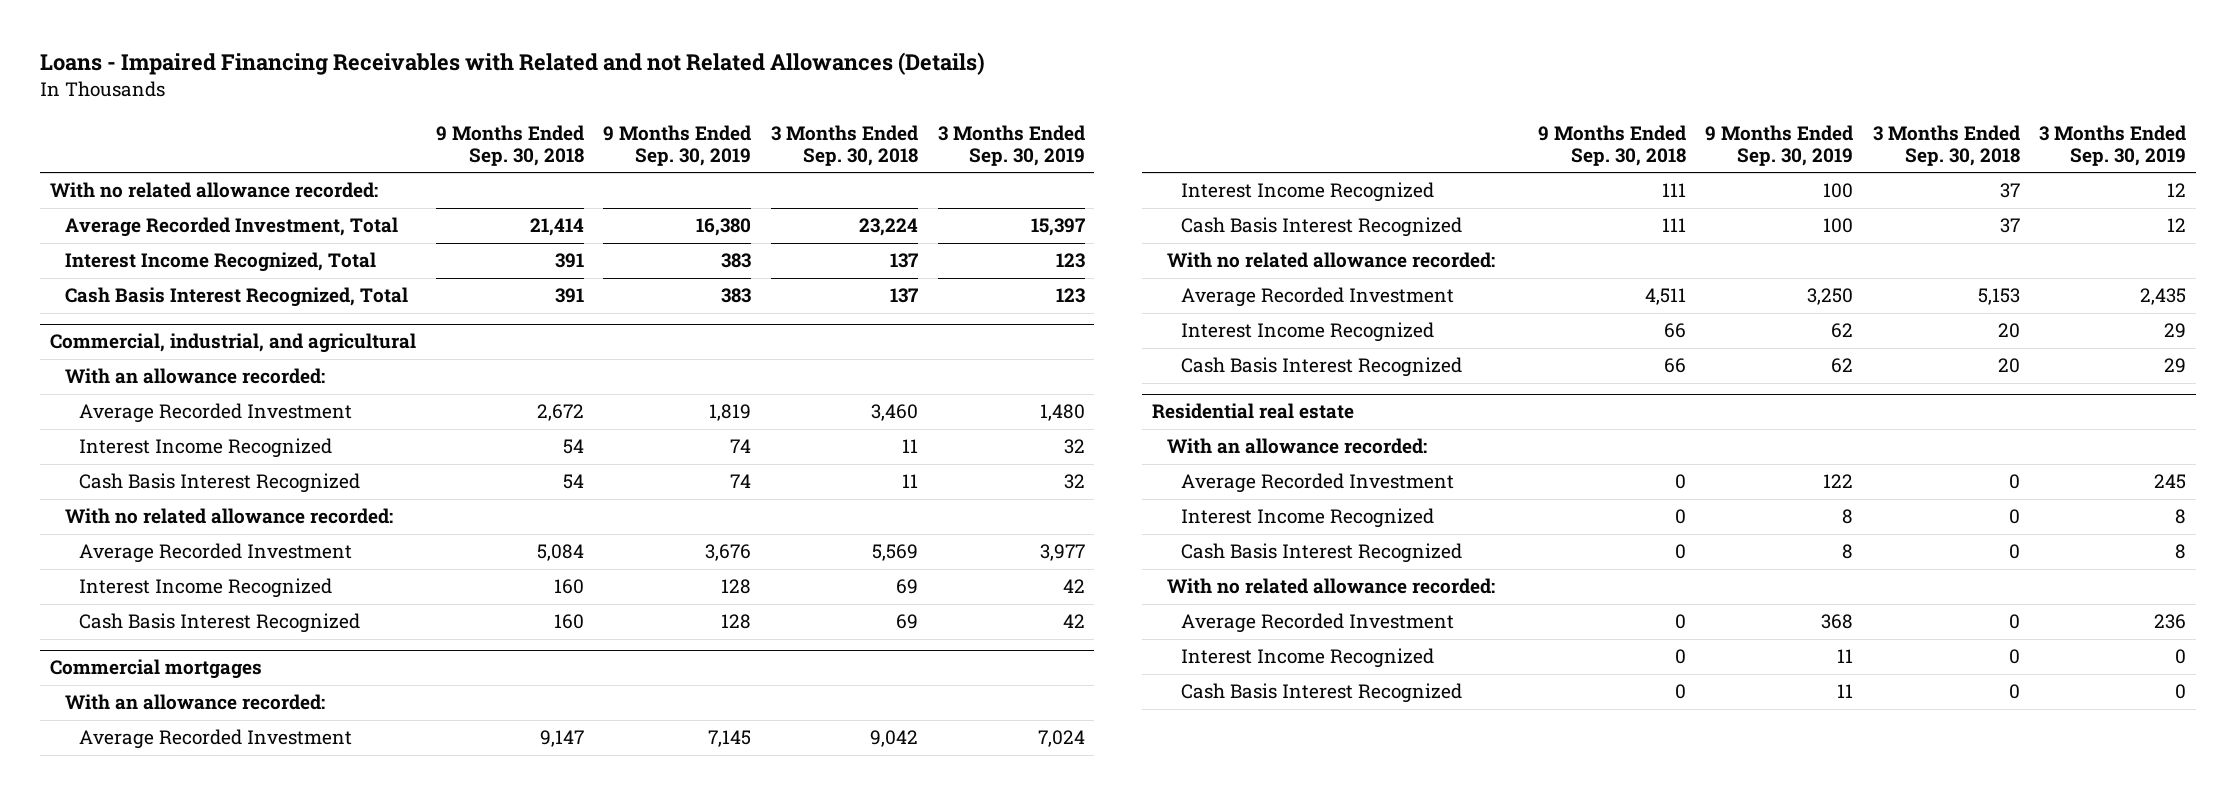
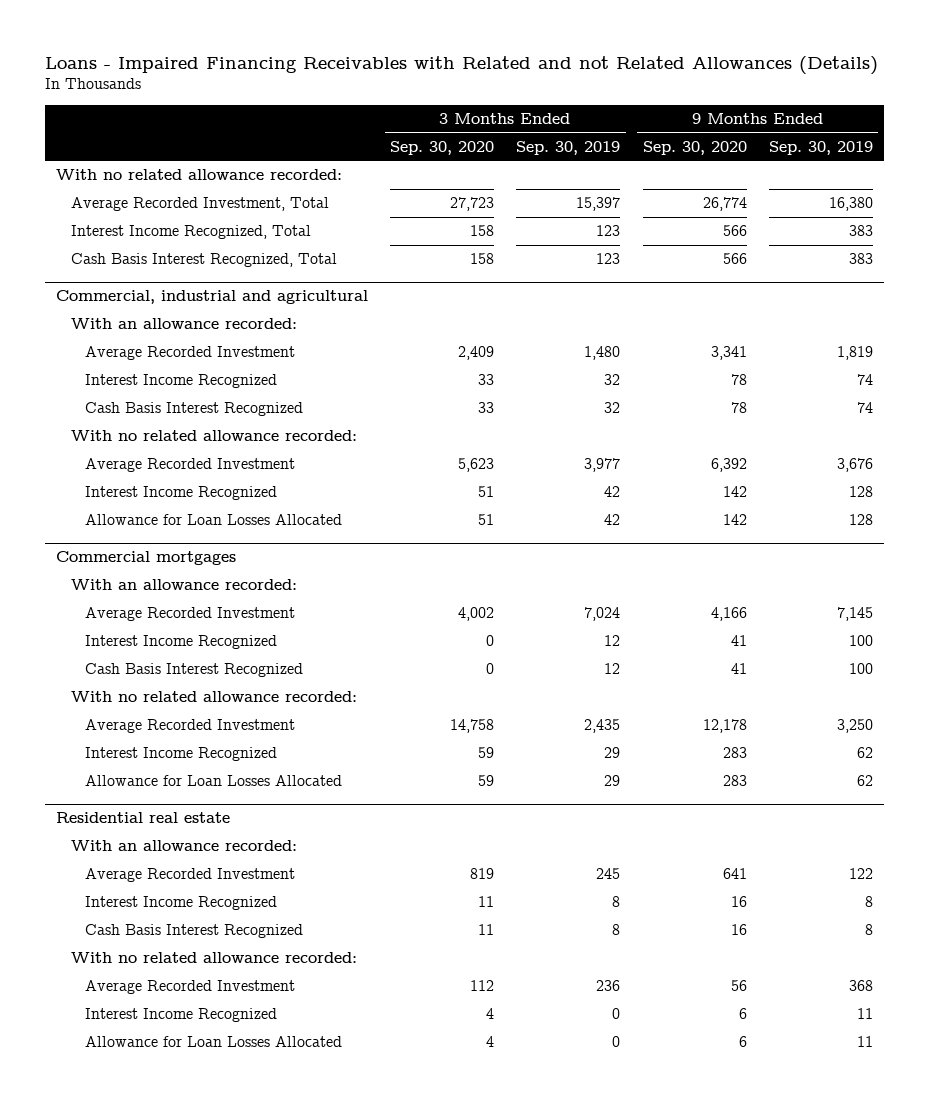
- | 9 Months Ended Sep. 30, 2018 | 9 Months Ended Sep. 30, 2019 | 3 Months Ended Sep. 30, 2018 | 3 Months Ended Sep. 30, 2019
+ | 3 Months Ended Sep. 30, 2020 | 3 Months Ended Sep. 30, 2019 | 9 Months Ended Sep. 30, 2020 | 9 Months Ended Sep. 30, 2019
- Commercial, industrial, and agricultural
+ Commercial, industrial and agricultural
- Cash Basis Interest Recognized | 160 | 128 | 69 | 42
+ Allowance for Loan Losses Allocated | 51 | 42 | 142 | 128
@ Commercial mortgages
- Cash Basis Interest Recognized | 66 | 62 | 20 | 29
+ Allowance for Loan Losses Allocated | 59 | 29 | 283 | 62
@ Residential real estate
- Cash Basis Interest Recognized | 0 | 11 | 0 | 0
+ Allowance for Loan Losses Allocated | 4 | 0 | 6 | 11

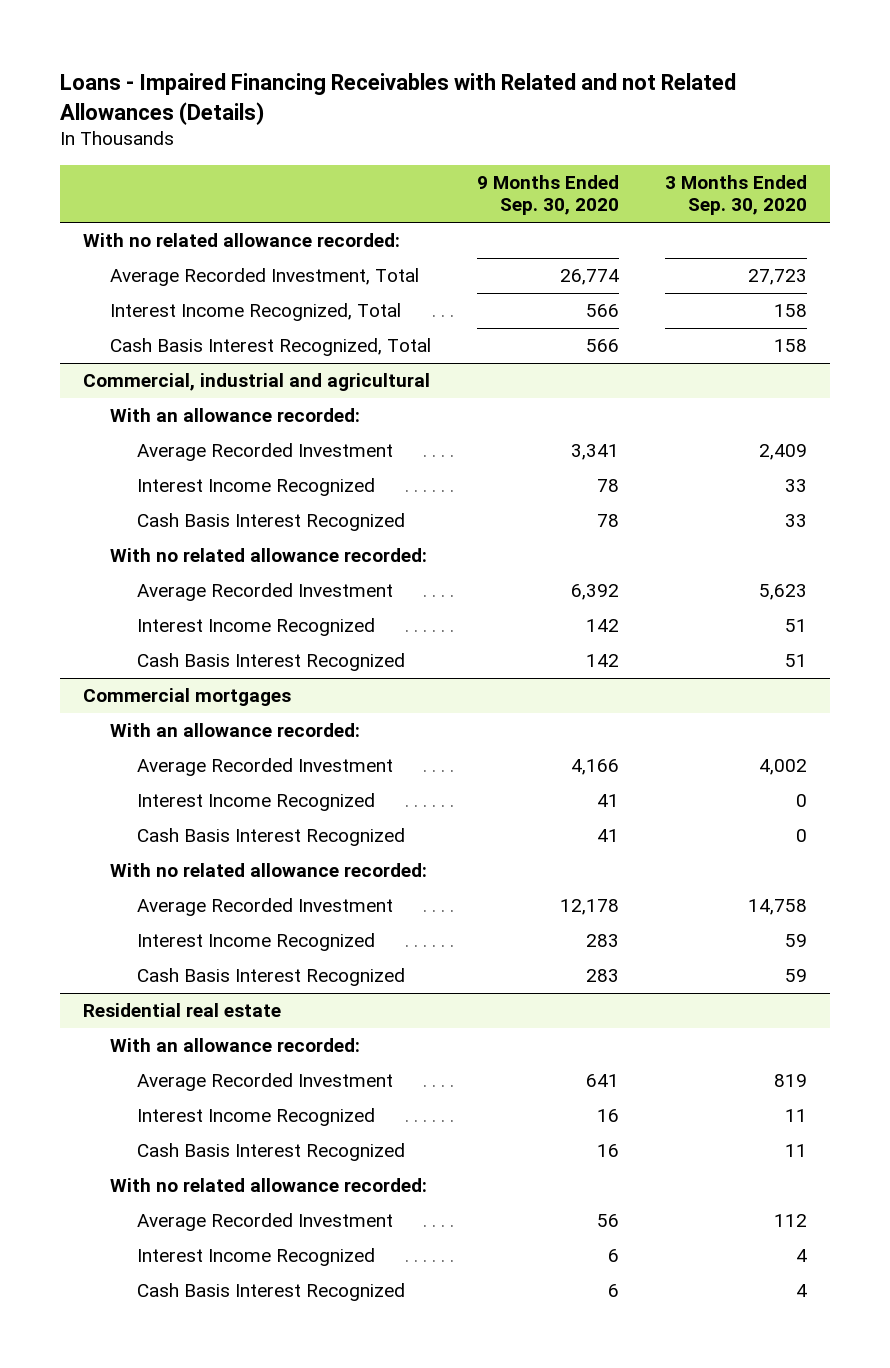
- | 3 Months Ended Sep. 30, 2020 | 3 Months Ended Sep. 30, 2019 | 9 Months Ended Sep. 30, 2020 | 9 Months Ended Sep. 30, 2019
+ | 9 Months Ended Sep. 30, 2020 | 3 Months Ended Sep. 30, 2020
@ Commercial, industrial and agricultural
- Allowance for Loan Losses Allocated | 51 | 42 | 142 | 128
+ Cash Basis Interest Recognized | 142 | 51
@ Commercial mortgages
- Allowance for Loan Losses Allocated | 59 | 29 | 283 | 62
+ Cash Basis Interest Recognized | 283 | 59
@ Residential real estate
- Allowance for Loan Losses Allocated | 4 | 0 | 6 | 11
+ Cash Basis Interest Recognized | 6 | 4

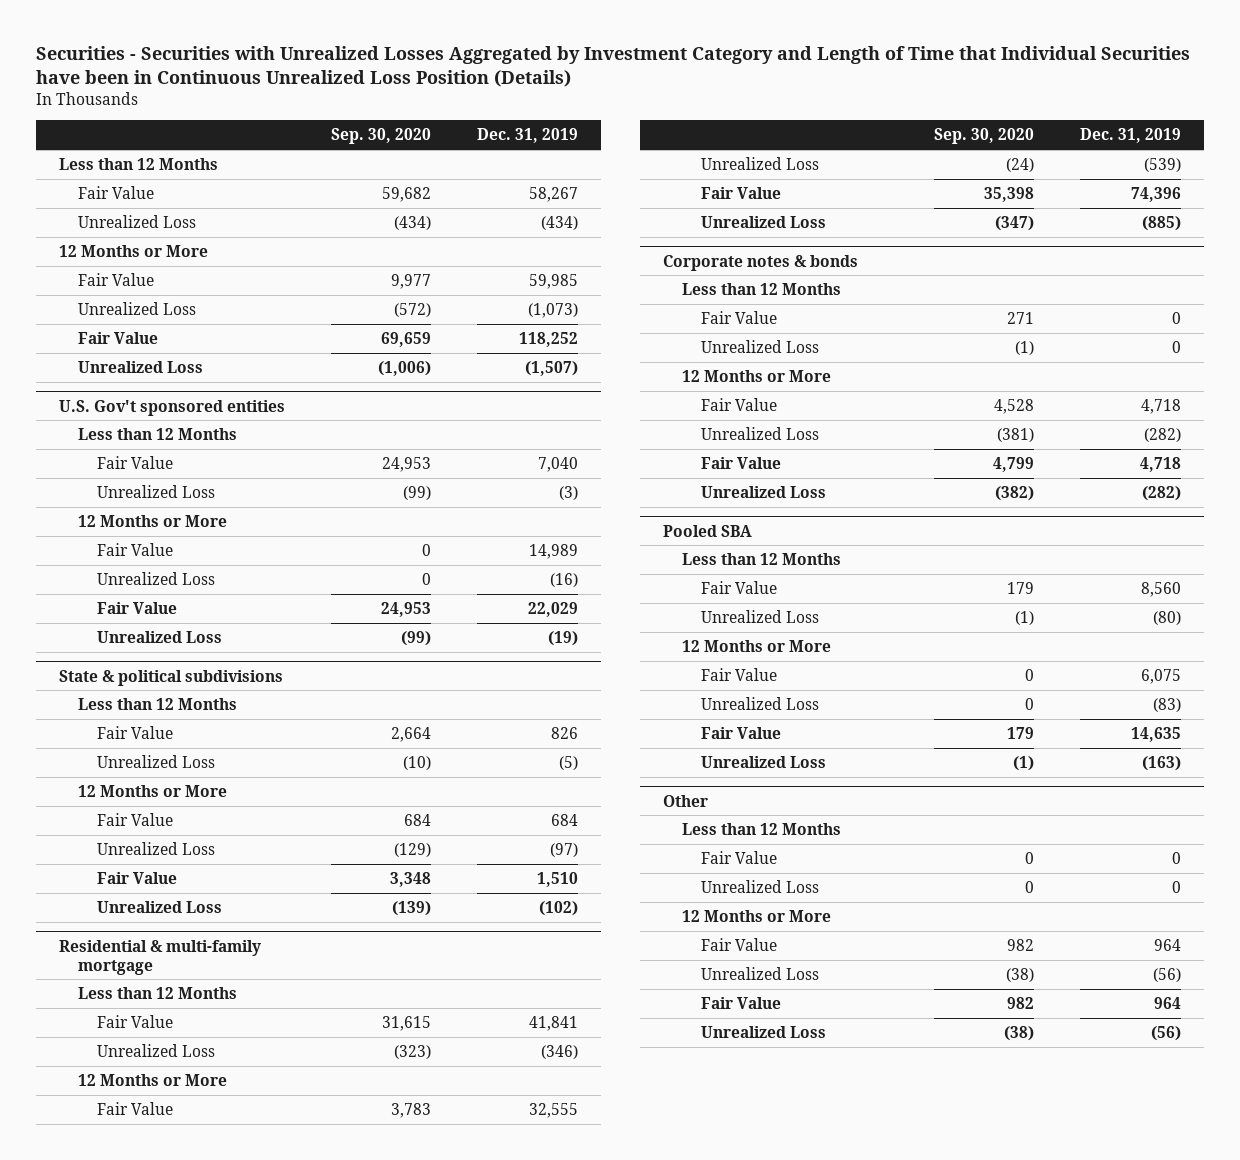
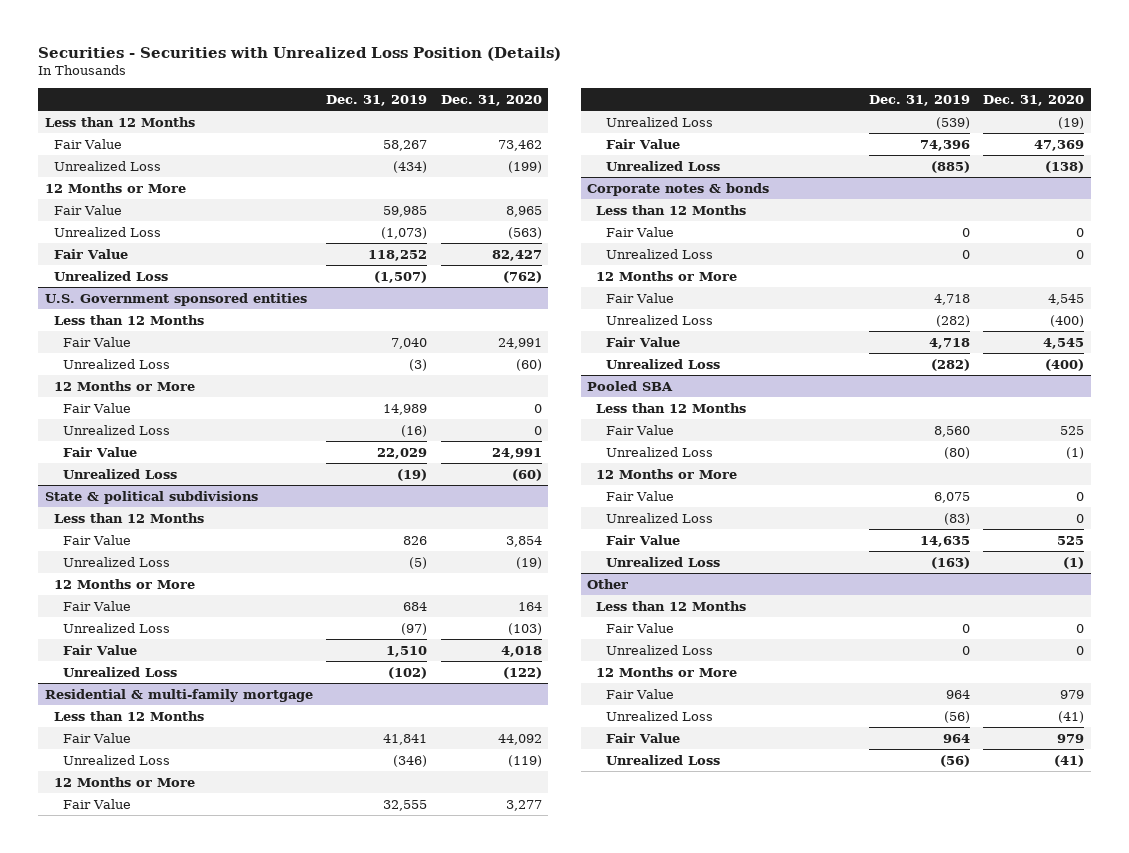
- Securities - Securities with Unrealized Losses Aggregated by Investment Category and Length of Time that Individual Securities have been in Continuous Unrealized Loss Position (Details)
+ Securities - Securities with Unrealized Loss Position (Details)
- | Sep. 30, 2020 | Dec. 31, 2019
+ | Dec. 31, 2019 | Dec. 31, 2020
- U.S. Gov't sponsored entities
+ U.S. Government sponsored entities

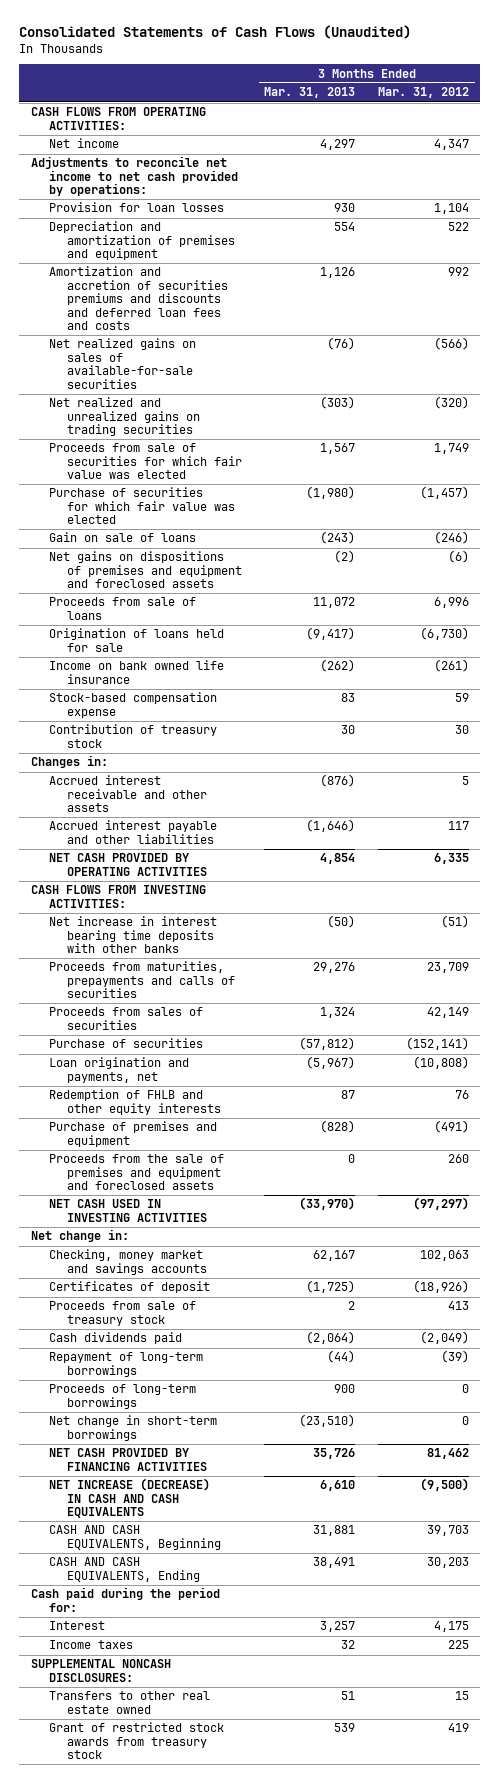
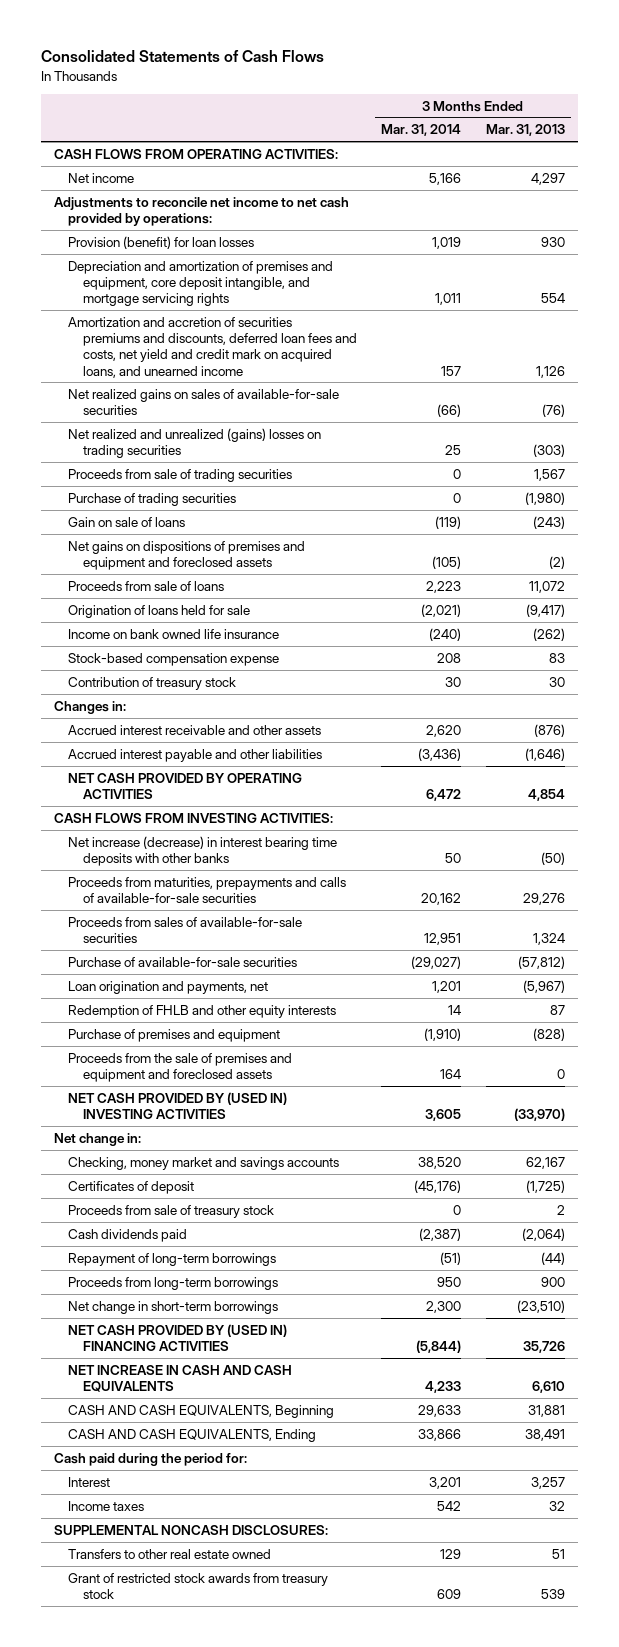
- Consolidated Statements of Cash Flows (Unaudited)
+ Consolidated Statements of Cash Flows
- | 3 Months Ended Mar. 31, 2013 | 3 Months Ended Mar. 31, 2012
+ | 3 Months Ended Mar. 31, 2014 | 3 Months Ended Mar. 31, 2013
- Provision for loan losses | 930 | 1,104
- Depreciation and amortization of premises and equipment | 554 | 522
- Amortization and accretion of securities premiums and discounts and deferred loan fees and costs | 1,126 | 992
+ Provision (benefit) for loan losses | 1,019 | 930
+ Depreciation and amortization of premises and equipment, core deposit intangible, and mortgage servicing rights | 1,011 | 554
+ Amortization and accretion of securities premiums and discounts, deferred loan fees and costs, net yield and credit mark on acquired loans, and unearned income | 157 | 1,126
- Net realized and unrealized gains on trading securities | (303) | (320)
- Proceeds from sale of securities for which fair value was elected | 1,567 | 1,749
- Purchase of securities for which fair value was elected | (1,980) | (1,457)
+ Net realized and unrealized (gains) losses on trading securities | 25 | (303)
+ Proceeds from sale of trading securities | 0 | 1,567
+ Purchase of trading securities | 0 | (1,980)
- Net increase in interest bearing time deposits with other banks | (50) | (51)
- Proceeds from maturities, prepayments and calls of securities | 29,276 | 23,709
- Proceeds from sales of securities | 1,324 | 42,149
- Purchase of securities | (57,812) | (152,141)
+ Net increase (decrease) in interest bearing time deposits with other banks | 50 | (50)
+ Proceeds from maturities, prepayments and calls of available-for-sale securities | 20,162 | 29,276
+ Proceeds from sales of available-for-sale securities | 12,951 | 1,324
+ Purchase of available-for-sale securities | (29,027) | (57,812)
- NET CASH USED IN INVESTING ACTIVITIES | (33,970) | (97,297)
+ NET CASH PROVIDED BY (USED IN) INVESTING ACTIVITIES | 3,605 | (33,970)
- Proceeds of long-term borrowings | 900 | 0
+ Proceeds from long-term borrowings | 950 | 900
- NET CASH PROVIDED BY FINANCING ACTIVITIES | 35,726 | 81,462
- NET INCREASE (DECREASE) IN CASH AND CASH EQUIVALENTS | 6,610 | (9,500)
+ NET CASH PROVIDED BY (USED IN) FINANCING ACTIVITIES | (5,844) | 35,726
+ NET INCREASE IN CASH AND CASH EQUIVALENTS | 4,233 | 6,610

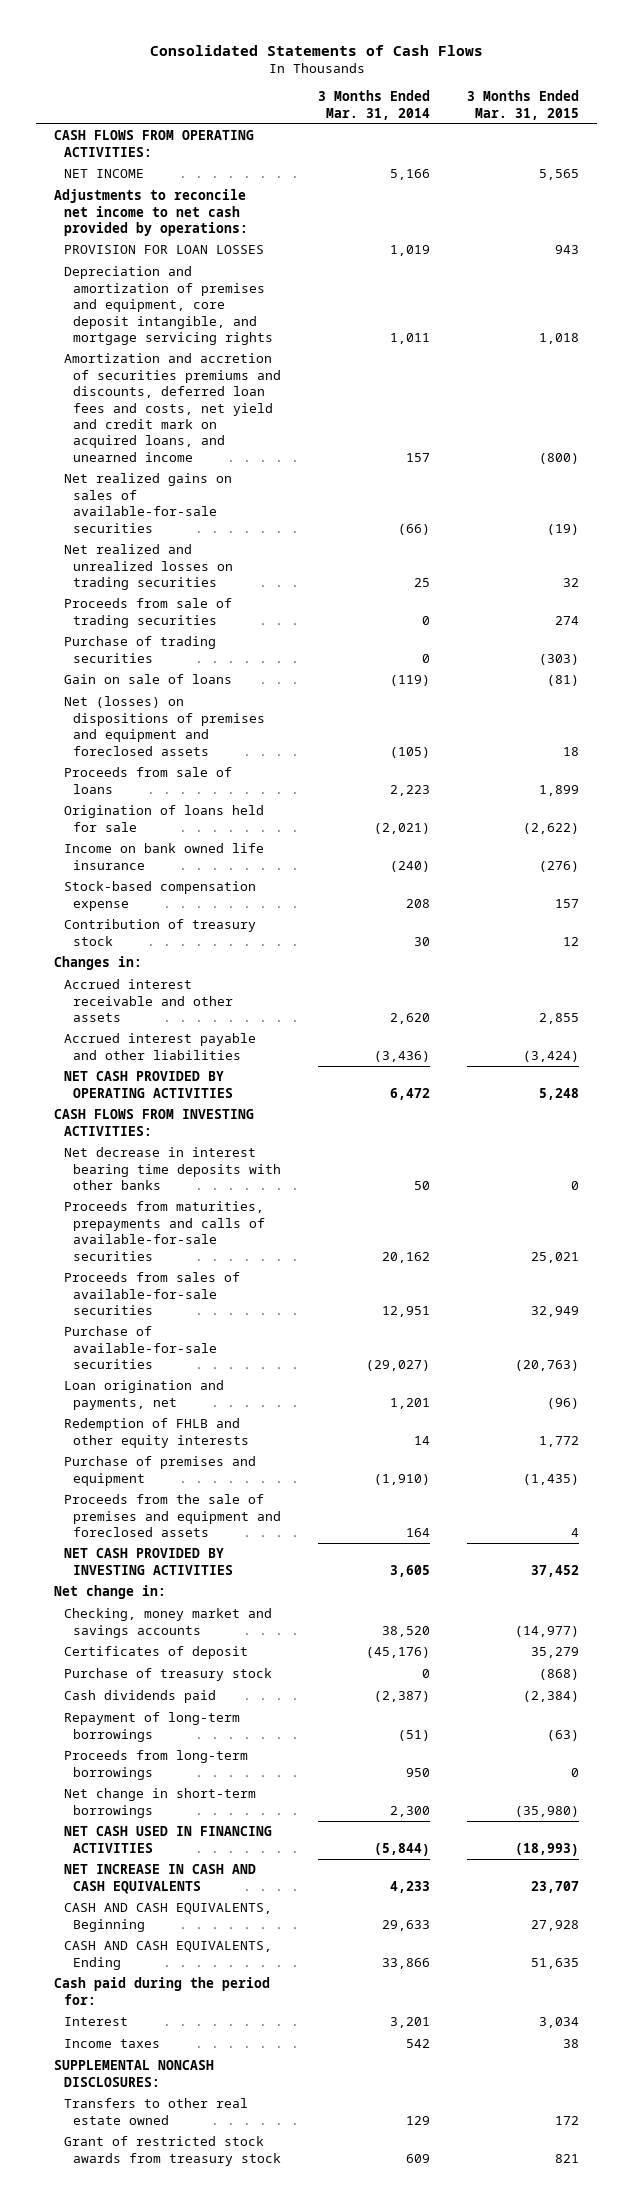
- | 3 Months Ended Mar. 31, 2014 | 3 Months Ended Mar. 31, 2013
+ | 3 Months Ended Mar. 31, 2014 | 3 Months Ended Mar. 31, 2015
- Net income | 5,166 | 4,297
+ NET INCOME | 5,166 | 5,565
- Provision (benefit) for loan losses | 1,019 | 930
+ PROVISION FOR LOAN LOSSES | 1,019 | 943
- Net realized and unrealized (gains) losses on trading securities | 25 | (303)
+ Net realized and unrealized losses on trading securities | 25 | 32
- Net gains on dispositions of premises and equipment and foreclosed assets | (105) | (2)
+ Net (losses) on dispositions of premises and equipment and foreclosed assets | (105) | 18
- Net increase (decrease) in interest bearing time deposits with other banks | 50 | (50)
+ Net decrease in interest bearing time deposits with other banks | 50 | 0
- NET CASH PROVIDED BY (USED IN) INVESTING ACTIVITIES | 3,605 | (33,970)
+ NET CASH PROVIDED BY INVESTING ACTIVITIES | 3,605 | 37,452
- Proceeds from sale of treasury stock | 0 | 2
+ Purchase of treasury stock | 0 | (868)
- NET CASH PROVIDED BY (USED IN) FINANCING ACTIVITIES | (5,844) | 35,726
+ NET CASH USED IN FINANCING ACTIVITIES | (5,844) | (18,993)

